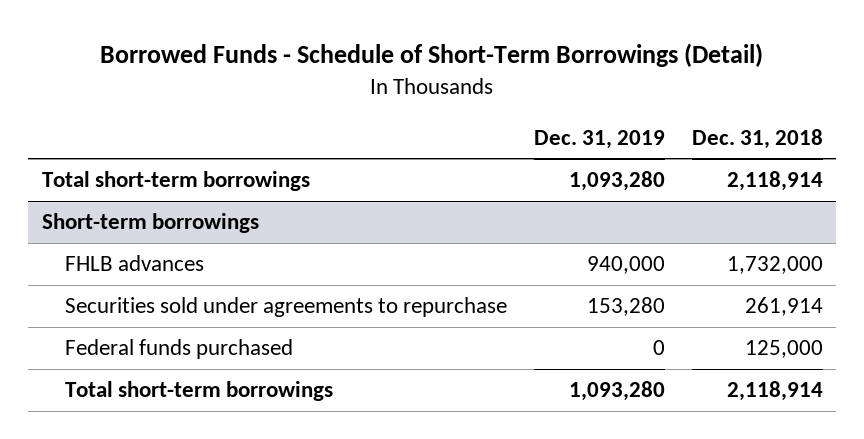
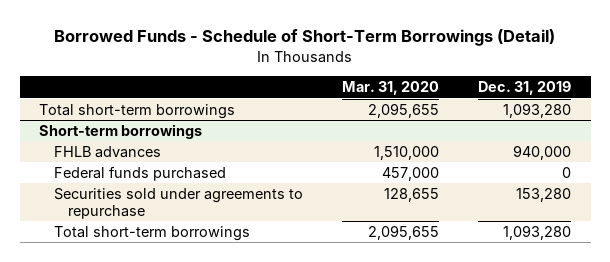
- | Dec. 31, 2019 | Dec. 31, 2018
+ | Mar. 31, 2020 | Dec. 31, 2019
@ Short-term borrowings
moved down: Securities sold under agreements to repurchase | 128,655 | 153,280

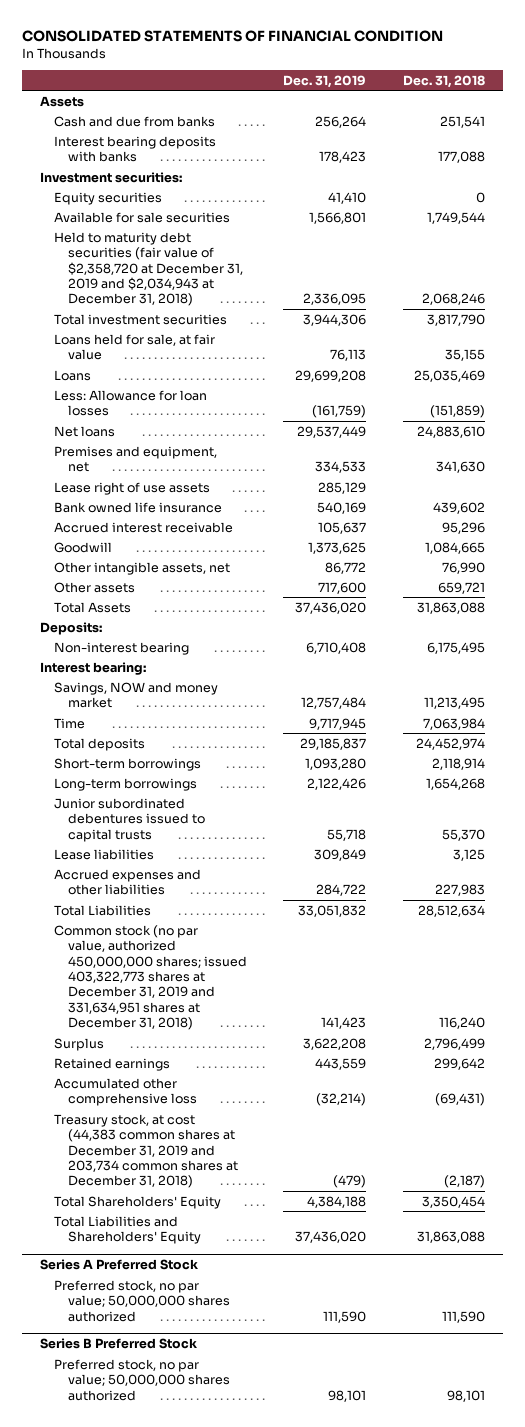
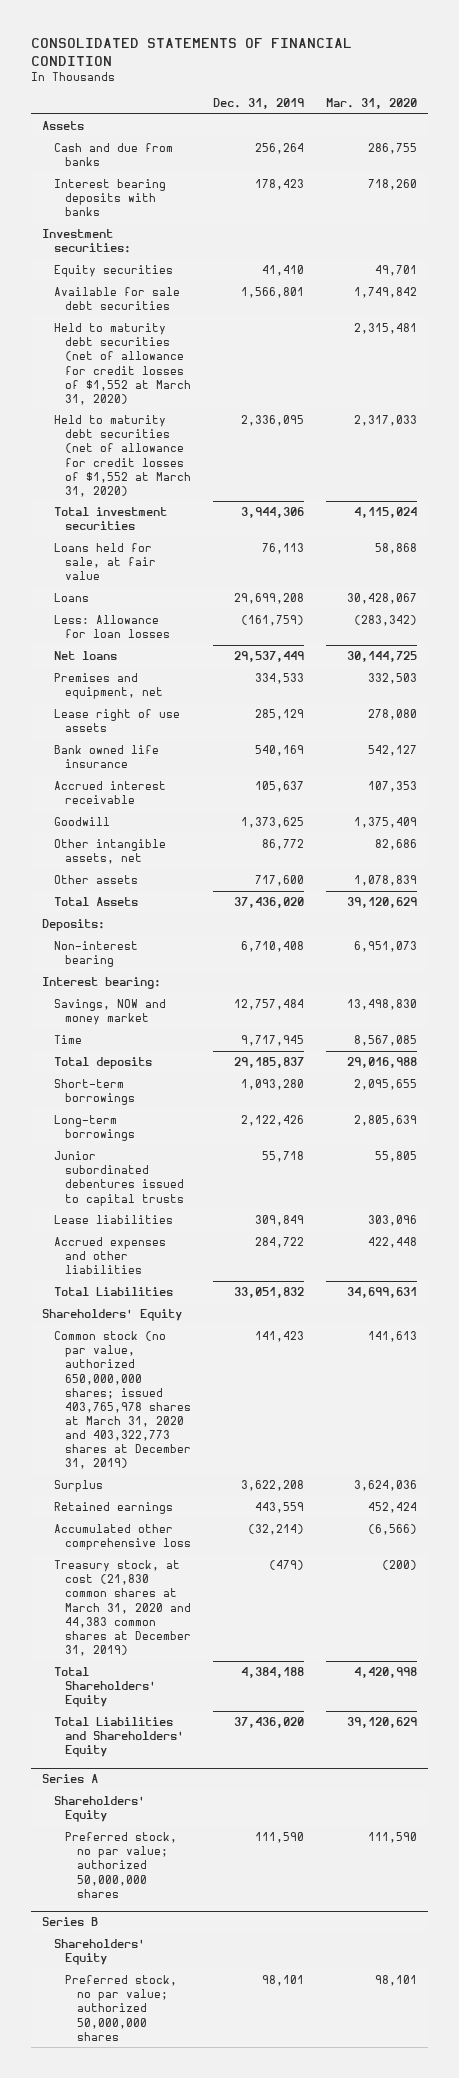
- | Dec. 31, 2019 | Dec. 31, 2018
+ | Dec. 31, 2019 | Mar. 31, 2020
- Available for sale securities | 1,566,801 | 1,749,544
- Held to maturity debt securities (fair value of $2,358,720 at December 31, 2019 and $2,034,943 at December 31, 2018) | 2,336,095 | 2,068,246
+ Available for sale debt securities | 1,566,801 | 1,749,842
+ Held to maturity debt securities (net of allowance for credit losses of $1,552 at March 31, 2020) | | 2,315,481
+ Held to maturity debt securities (net of allowance for credit losses of $1,552 at March 31, 2020) | 2,336,095 | 2,317,033
- Common stock (no par value, authorized 450,000,000 shares; issued 403,322,773 shares at December 31, 2019 and 331,634,951 shares at December 31, 2018) | 141,423 | 116,240
+ Shareholders' Equity
+ Common stock (no par value, authorized 650,000,000 shares; issued 403,765,978 shares at March 31, 2020 and 403,322,773 shares at December 31, 2019) | 141,423 | 141,613
- Treasury stock, at cost (44,383 common shares at December 31, 2019 and 203,734 common shares at December 31, 2018) | (479) | (2,187)
+ Treasury stock, at cost (21,830 common shares at March 31, 2020 and 44,383 common shares at December 31, 2019) | (479) | (200)
- Series A Preferred Stock
- Preferred stock, no par value; 50,000,000 shares authorized | 111,590 | 111,590
- Series B Preferred Stock
- Preferred stock, no par value; 50,000,000 shares authorized | 98,101 | 98,101
+ Series A
+ Shareholders' Equity
+ Preferred stock, no par value; authorized 50,000,000 shares | 111,590 | 111,590
+ Series B
+ Shareholders' Equity
+ Preferred stock, no par value; authorized 50,000,000 shares | 98,101 | 98,101

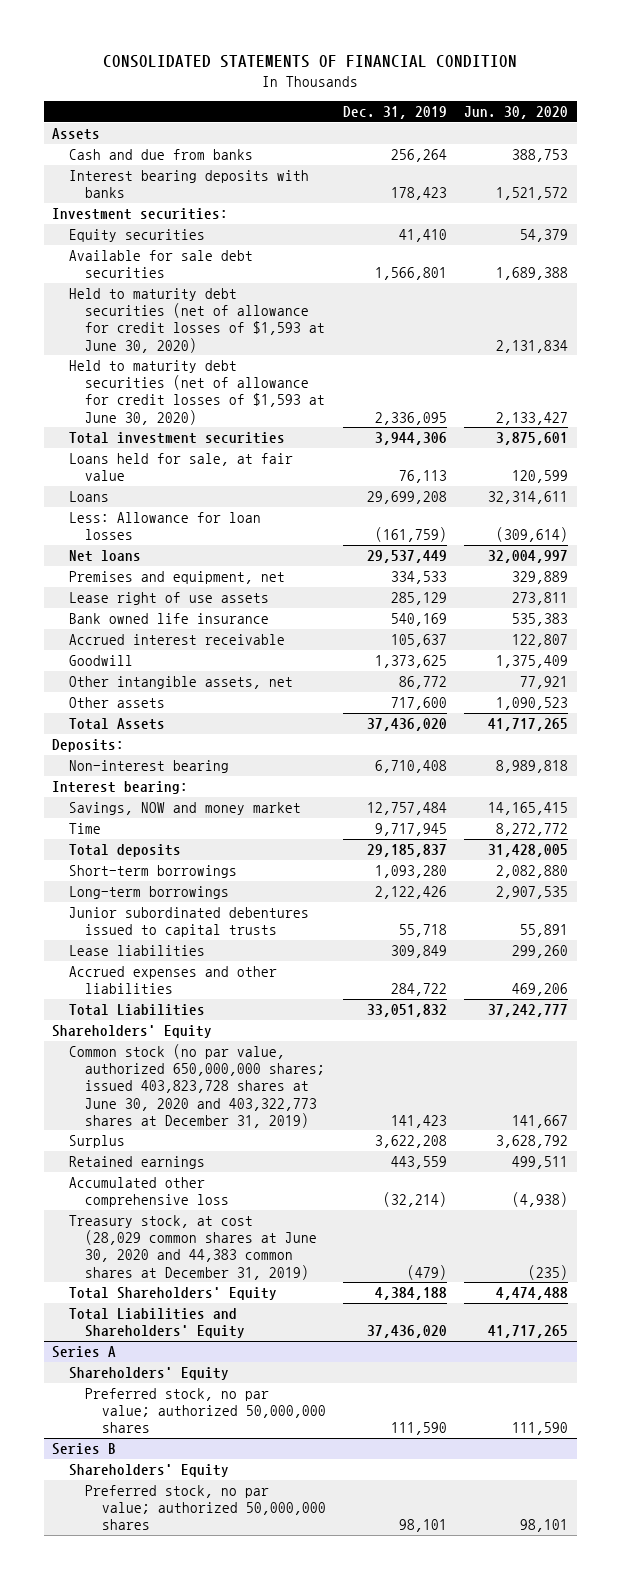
- | Dec. 31, 2019 | Mar. 31, 2020
+ | Dec. 31, 2019 | Jun. 30, 2020
- Held to maturity debt securities (net of allowance for credit losses of $1,552 at March 31, 2020) | | 2,315,481
- Held to maturity debt securities (net of allowance for credit losses of $1,552 at March 31, 2020) | 2,336,095 | 2,317,033
+ Held to maturity debt securities (net of allowance for credit losses of $1,593 at June 30, 2020) | | 2,131,834
+ Held to maturity debt securities (net of allowance for credit losses of $1,593 at June 30, 2020) | 2,336,095 | 2,133,427
- Common stock (no par value, authorized 650,000,000 shares; issued 403,765,978 shares at March 31, 2020 and 403,322,773 shares at December 31, 2019) | 141,423 | 141,613
+ Common stock (no par value, authorized 650,000,000 shares; issued 403,823,728 shares at June 30, 2020 and 403,322,773 shares at December 31, 2019) | 141,423 | 141,667
- Treasury stock, at cost (21,830 common shares at March 31, 2020 and 44,383 common shares at December 31, 2019) | (479) | (200)
+ Treasury stock, at cost (28,029 common shares at June 30, 2020 and 44,383 common shares at December 31, 2019) | (479) | (235)

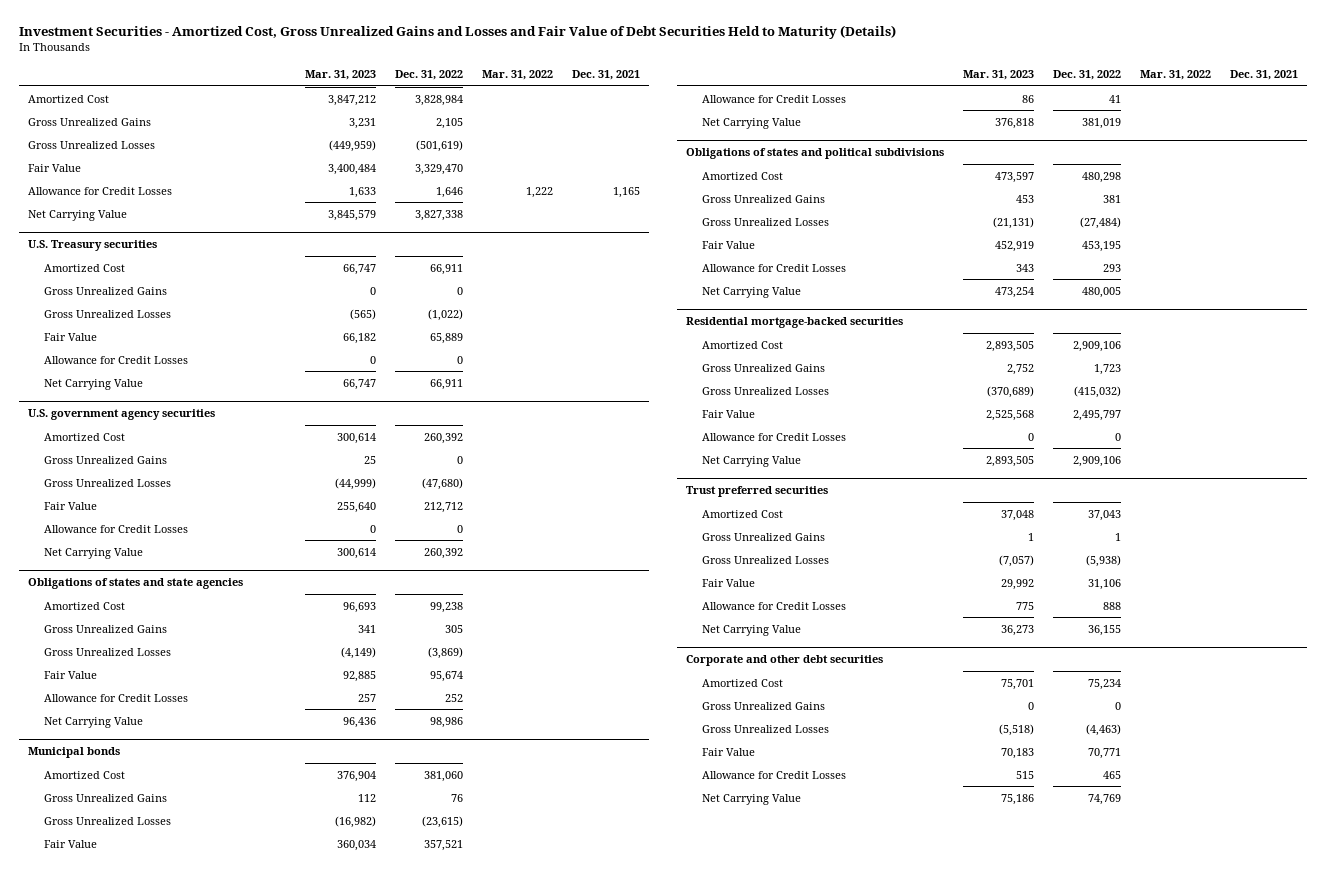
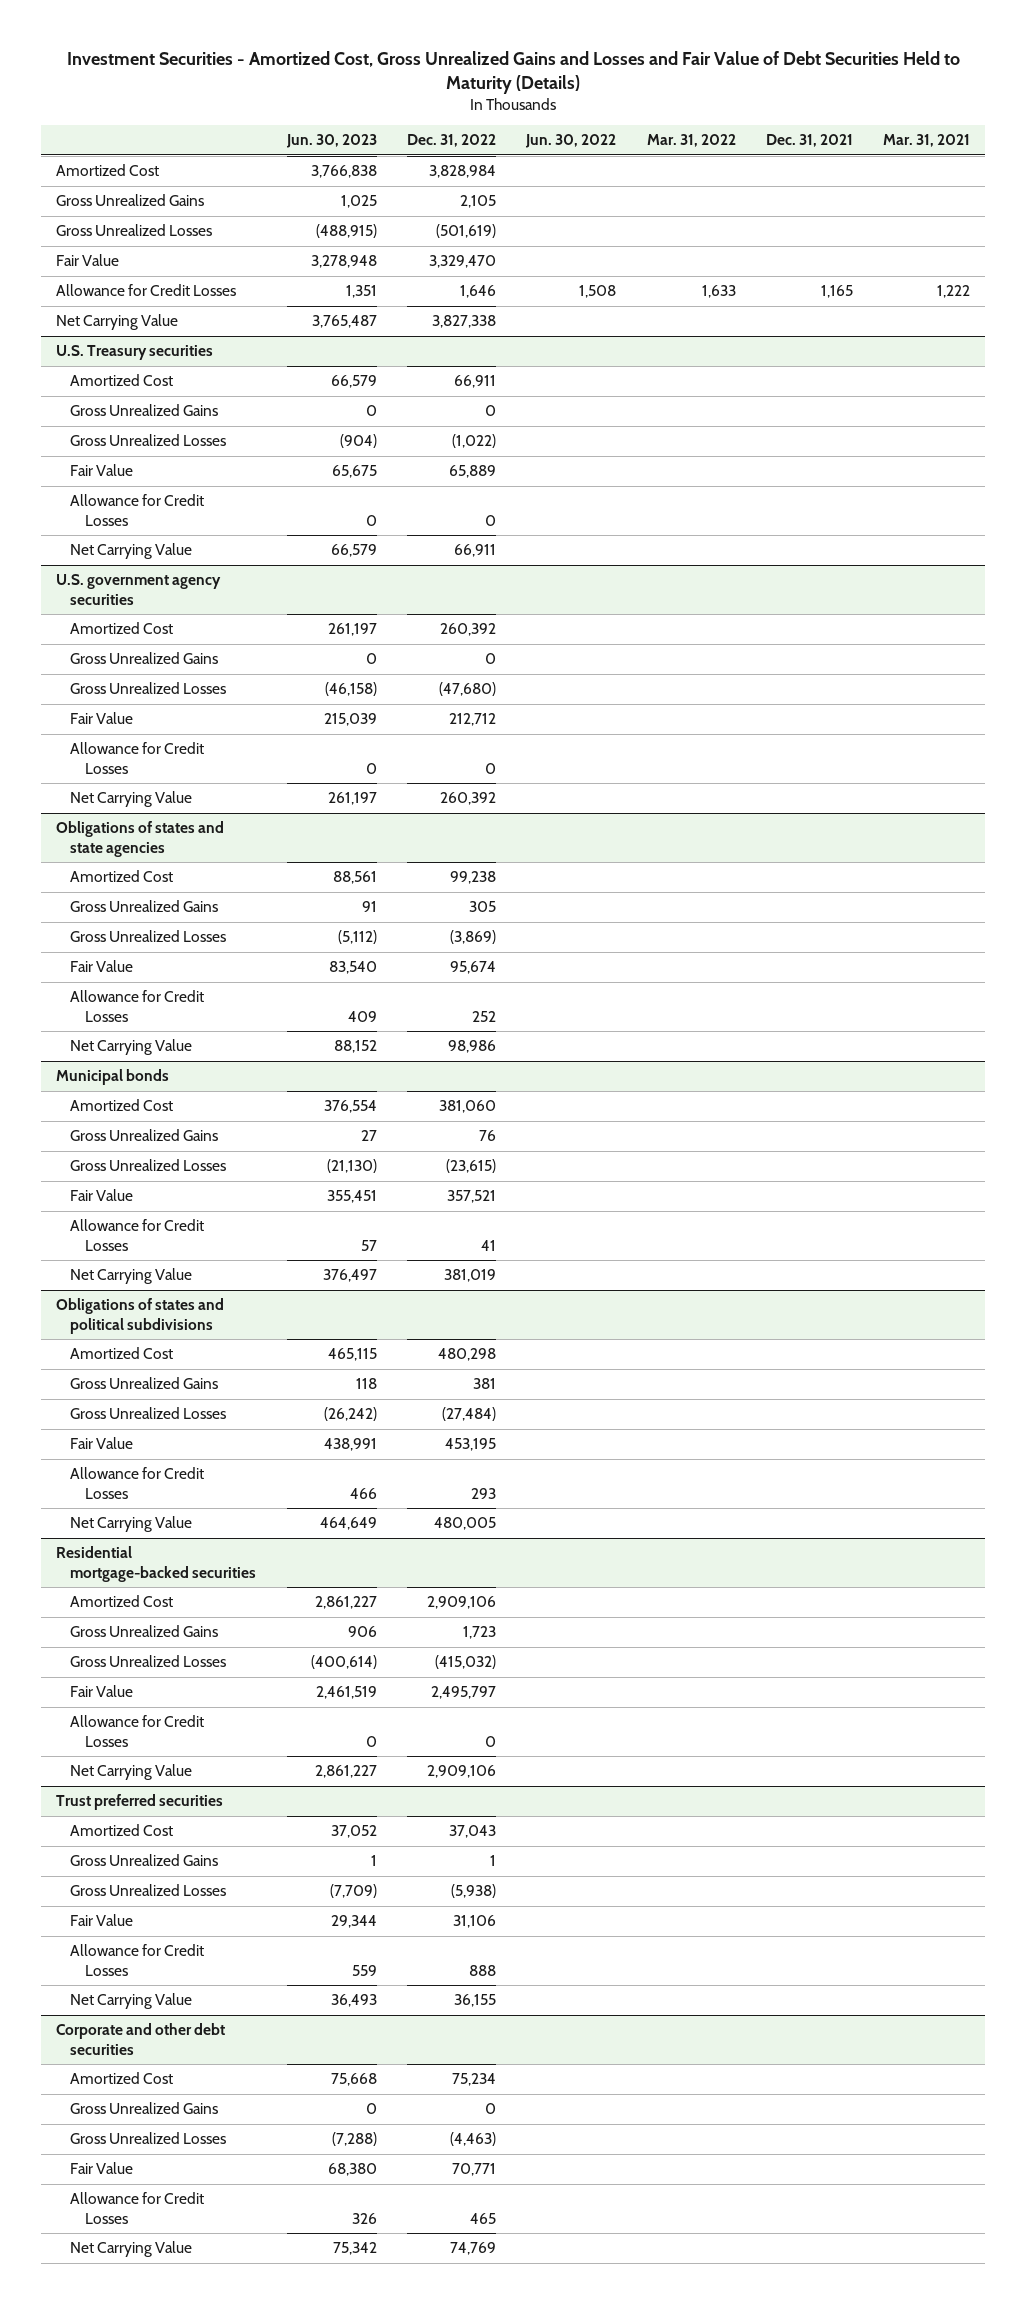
- | Mar. 31, 2023 | Dec. 31, 2022 | Mar. 31, 2022 | Dec. 31, 2021
+ | Jun. 30, 2023 | Dec. 31, 2022 | Jun. 30, 2022 | Mar. 31, 2022 | Dec. 31, 2021 | Mar. 31, 2021
- Allowance for Credit Losses | 1,633 | 1,646 | 1,222 | 1,165
+ Allowance for Credit Losses | 1,351 | 1,646 | 1,508 | 1,633 | 1,165 | 1,222

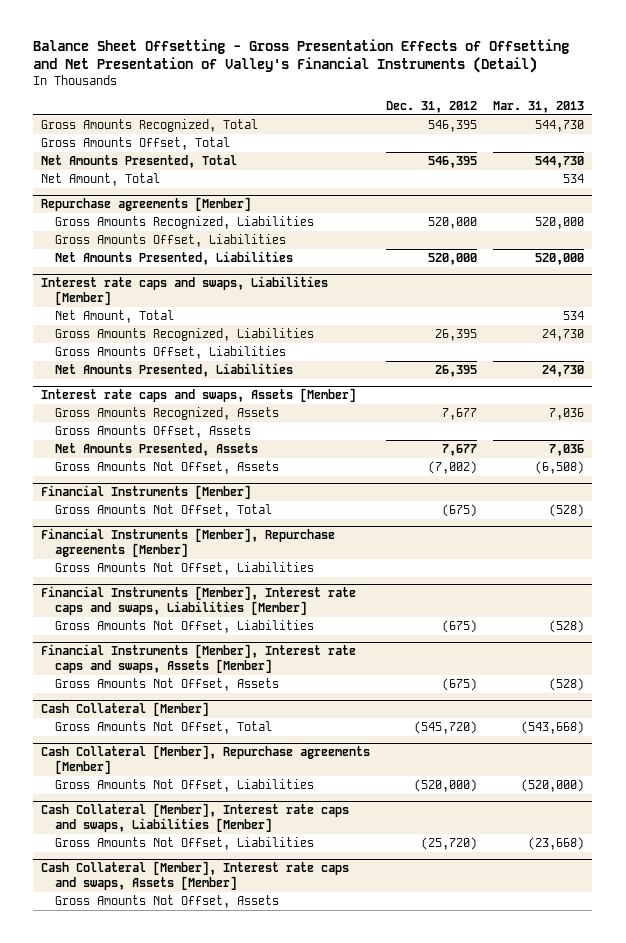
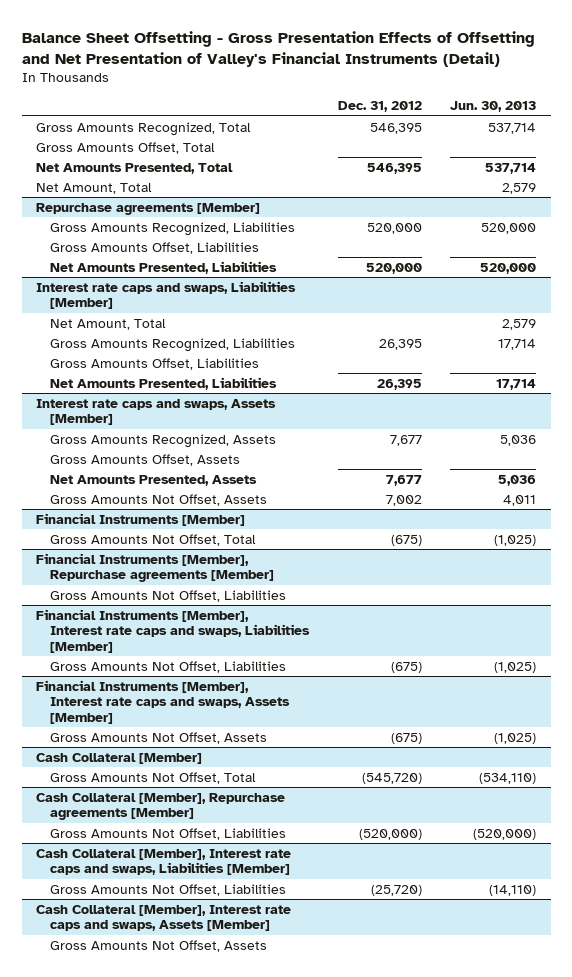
- | Dec. 31, 2012 | Mar. 31, 2013
+ | Dec. 31, 2012 | Jun. 30, 2013
@ Interest rate caps and swaps, Assets [Member]
- Gross Amounts Not Offset, Assets | (7,002) | (6,508)
+ Gross Amounts Not Offset, Assets | 7,002 | 4,011

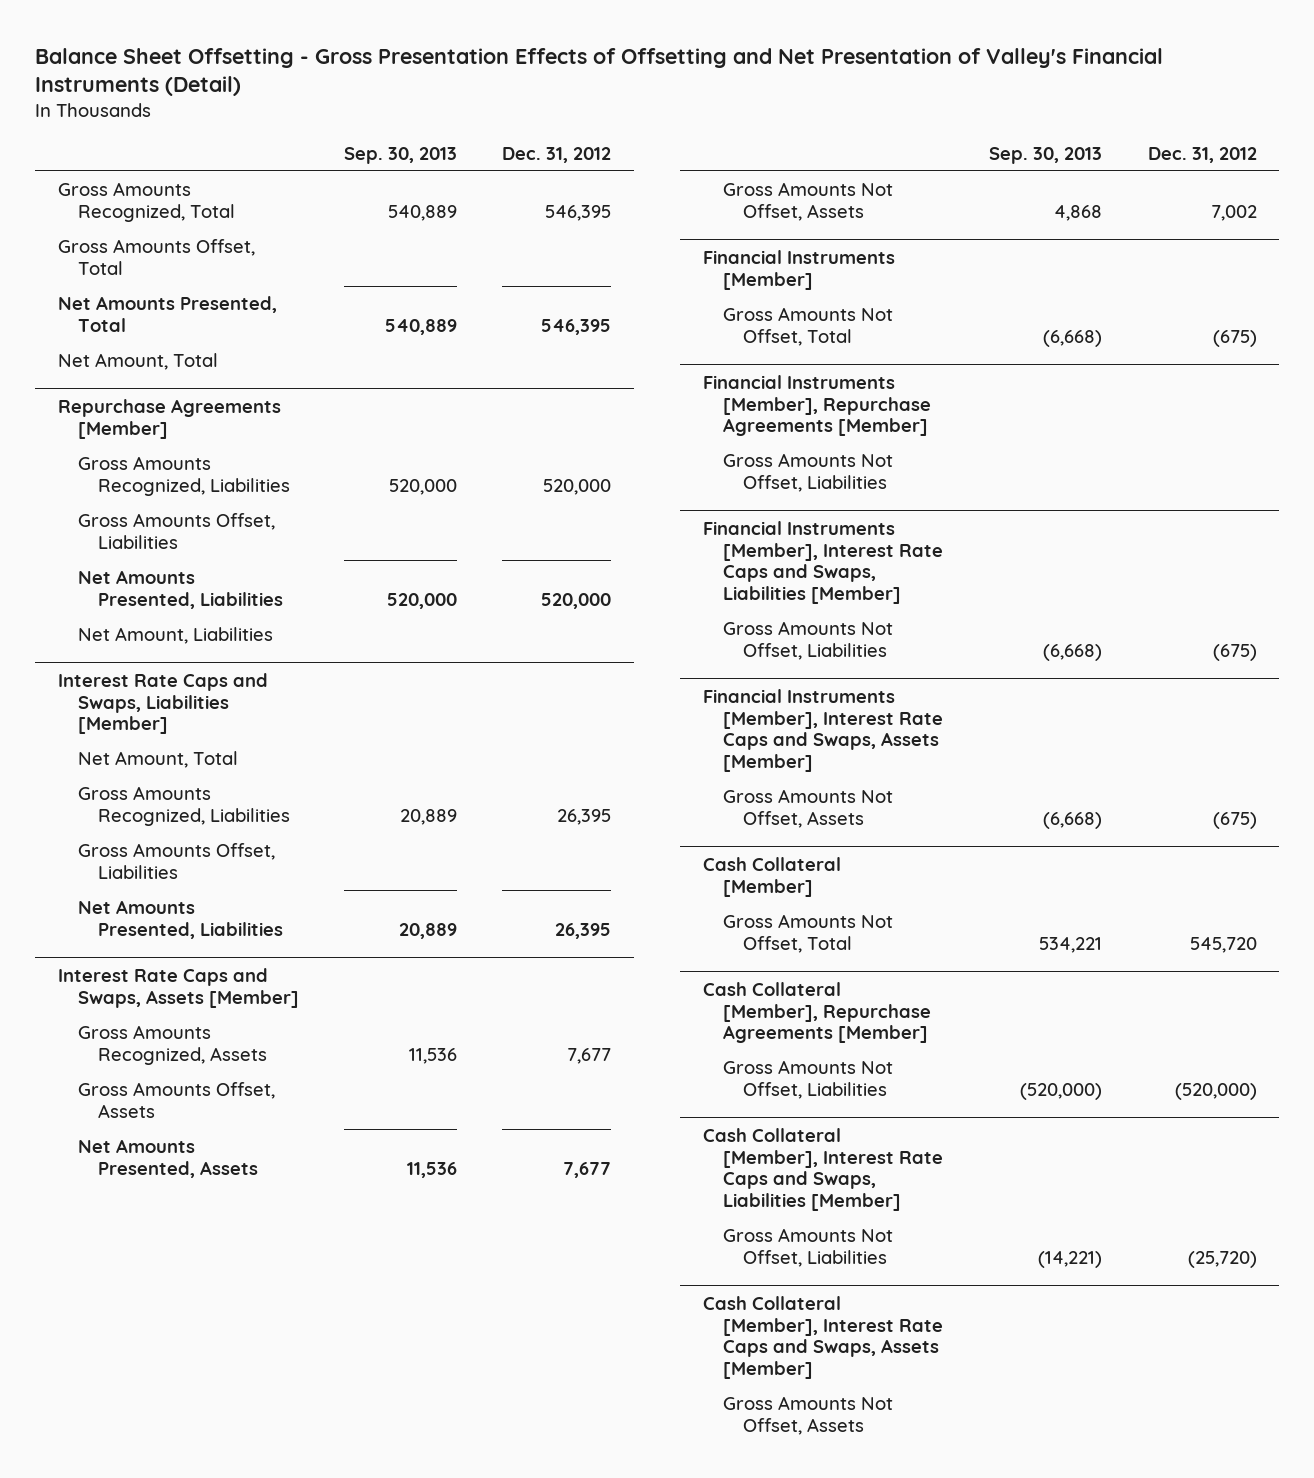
- | Dec. 31, 2012 | Jun. 30, 2013
+ | Sep. 30, 2013 | Dec. 31, 2012
- Repurchase agreements [Member]
+ Repurchase Agreements [Member]
- Interest rate caps and swaps, Liabilities [Member]
+ Net Amount, Liabilities
+ Interest Rate Caps and Swaps, Liabilities [Member]
- Interest rate caps and swaps, Assets [Member]
+ Interest Rate Caps and Swaps, Assets [Member]
- Financial Instruments [Member], Repurchase agreements [Member]
+ Financial Instruments [Member], Repurchase Agreements [Member]
- Financial Instruments [Member], Interest rate caps and swaps, Liabilities [Member]
+ Financial Instruments [Member], Interest Rate Caps and Swaps, Liabilities [Member]
- Financial Instruments [Member], Interest rate caps and swaps, Assets [Member]
+ Financial Instruments [Member], Interest Rate Caps and Swaps, Assets [Member]
@ Cash Collateral [Member]
- Gross Amounts Not Offset, Total | (545,720) | (534,110)
- Cash Collateral [Member], Repurchase agreements [Member]
@ Cash Collateral [Member]
+ Gross Amounts Not Offset, Total | 534,221 | 545,720
+ Cash Collateral [Member], Repurchase Agreements [Member]
- Cash Collateral [Member], Interest rate caps and swaps, Liabilities [Member]
+ Cash Collateral [Member], Interest Rate Caps and Swaps, Liabilities [Member]
- Cash Collateral [Member], Interest rate caps and swaps, Assets [Member]
+ Cash Collateral [Member], Interest Rate Caps and Swaps, Assets [Member]

